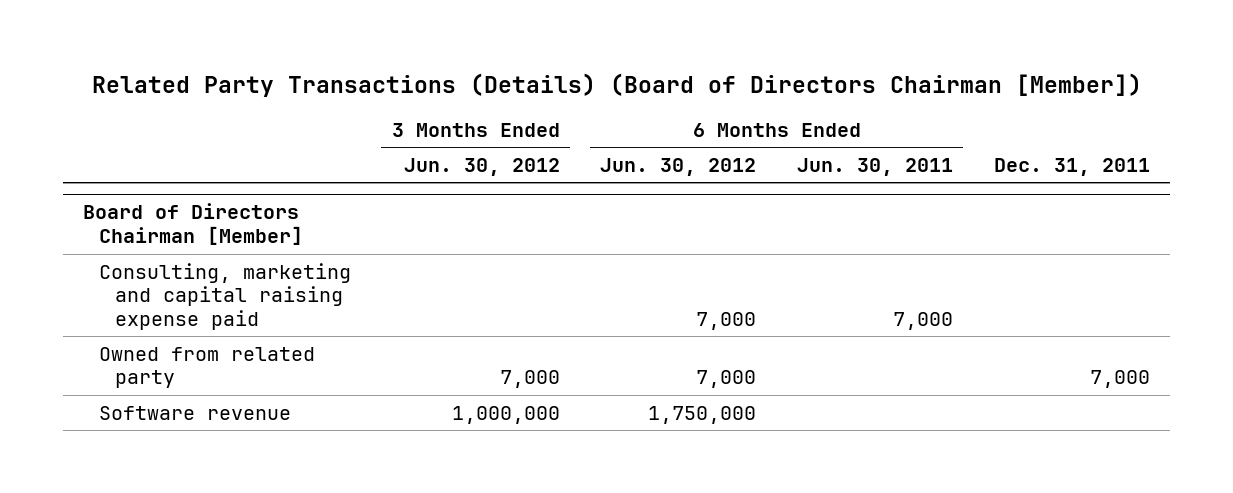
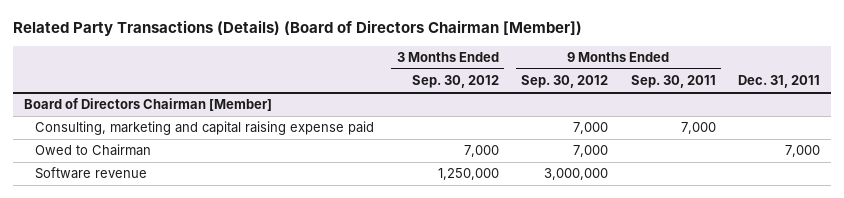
- | 3 Months Ended Jun. 30, 2012 | 6 Months Ended Jun. 30, 2012 | 6 Months Ended Jun. 30, 2011 | Dec. 31, 2011
+ | 3 Months Ended Sep. 30, 2012 | 9 Months Ended Sep. 30, 2012 | 9 Months Ended Sep. 30, 2011 | Dec. 31, 2011
@ Board of Directors Chairman [Member]
- Owned from related party | 7,000 | 7,000 | | 7,000
+ Owed to Chairman | 7,000 | 7,000 | | 7,000

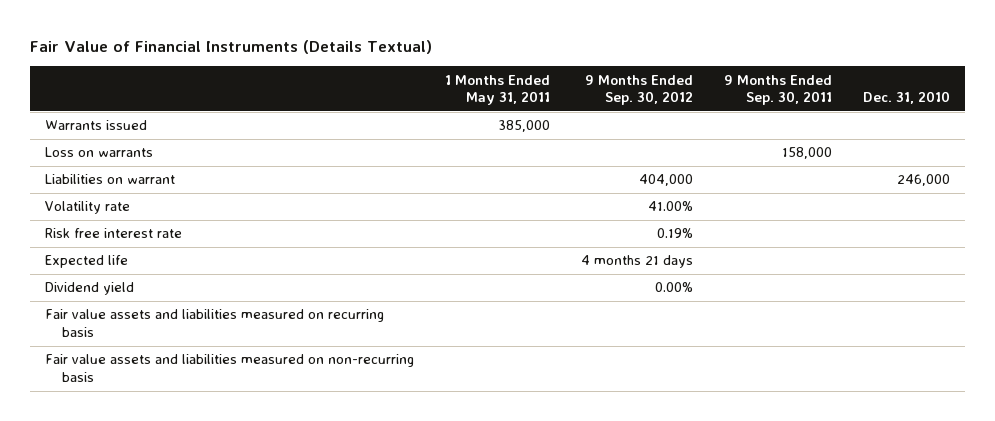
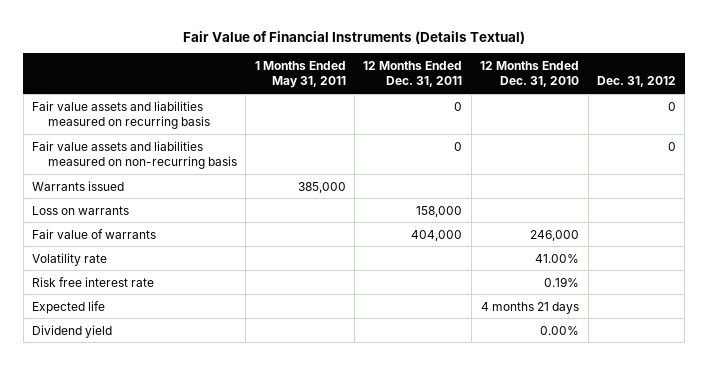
- | 1 Months Ended May 31, 2011 | 9 Months Ended Sep. 30, 2012 | 9 Months Ended Sep. 30, 2011 | Dec. 31, 2010
+ | 1 Months Ended May 31, 2011 | 12 Months Ended Dec. 31, 2011 | 12 Months Ended Dec. 31, 2010 | Dec. 31, 2012
moved up: Fair value assets and liabilities measured on recurring basis | | 0 | | 0
moved up: Fair value assets and liabilities measured on non-recurring basis | | 0 | | 0
- Liabilities on warrant | | 404,000 | | 246,000
+ Fair value of warrants | | 404,000 | 246,000 |

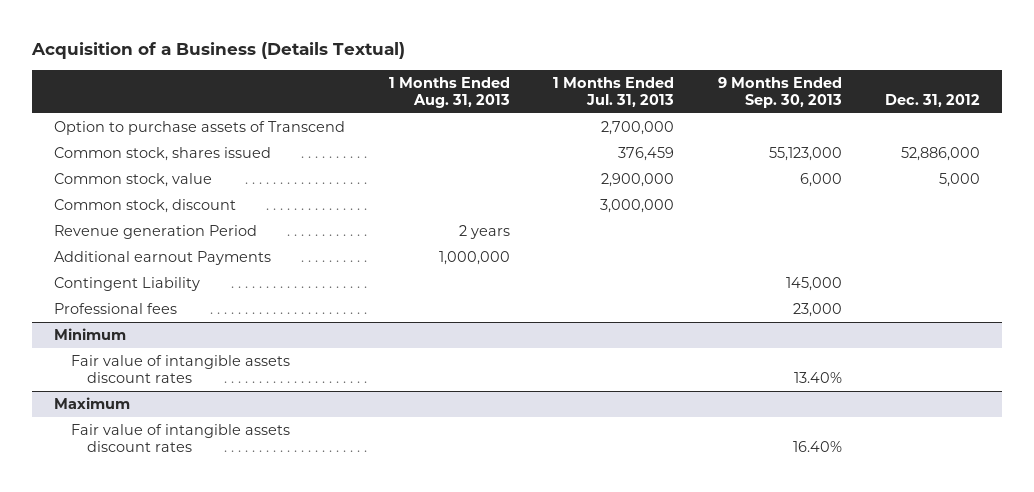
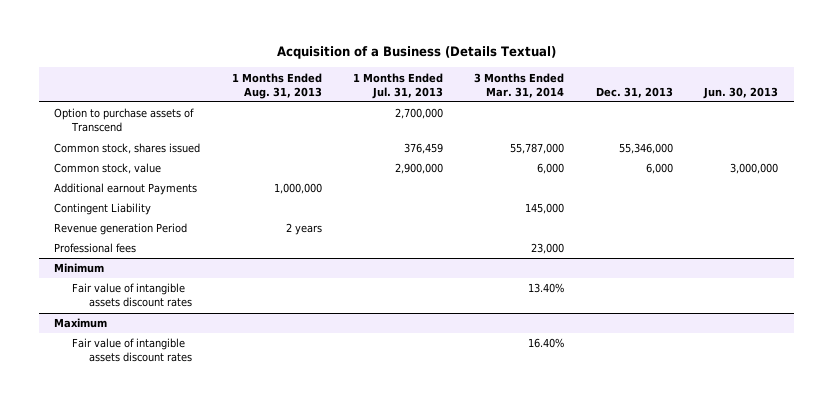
- | 1 Months Ended Aug. 31, 2013 | 1 Months Ended Jul. 31, 2013 | 9 Months Ended Sep. 30, 2013 | Dec. 31, 2012
+ | 1 Months Ended Aug. 31, 2013 | 1 Months Ended Jul. 31, 2013 | 3 Months Ended Mar. 31, 2014 | Dec. 31, 2013 | Jun. 30, 2013
- Common stock, discount | | 3,000,000 | |
moved down: Revenue generation Period | 2 years | | | |

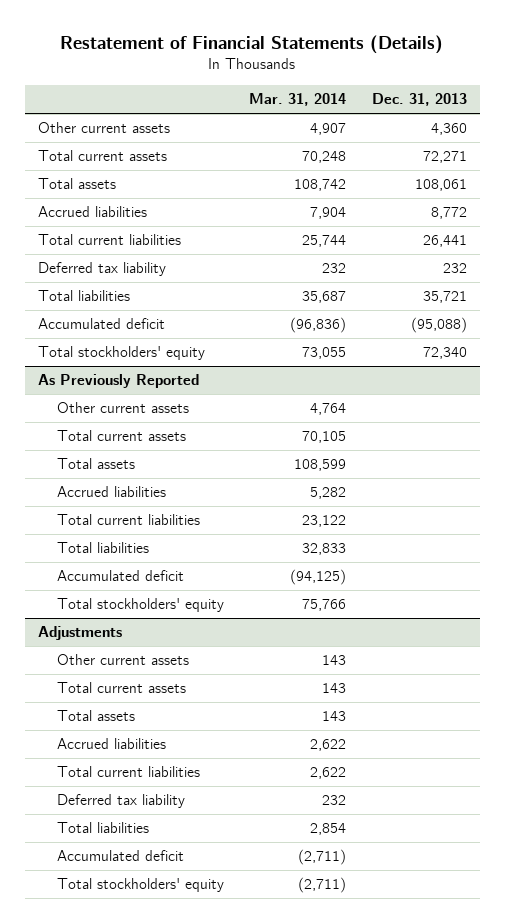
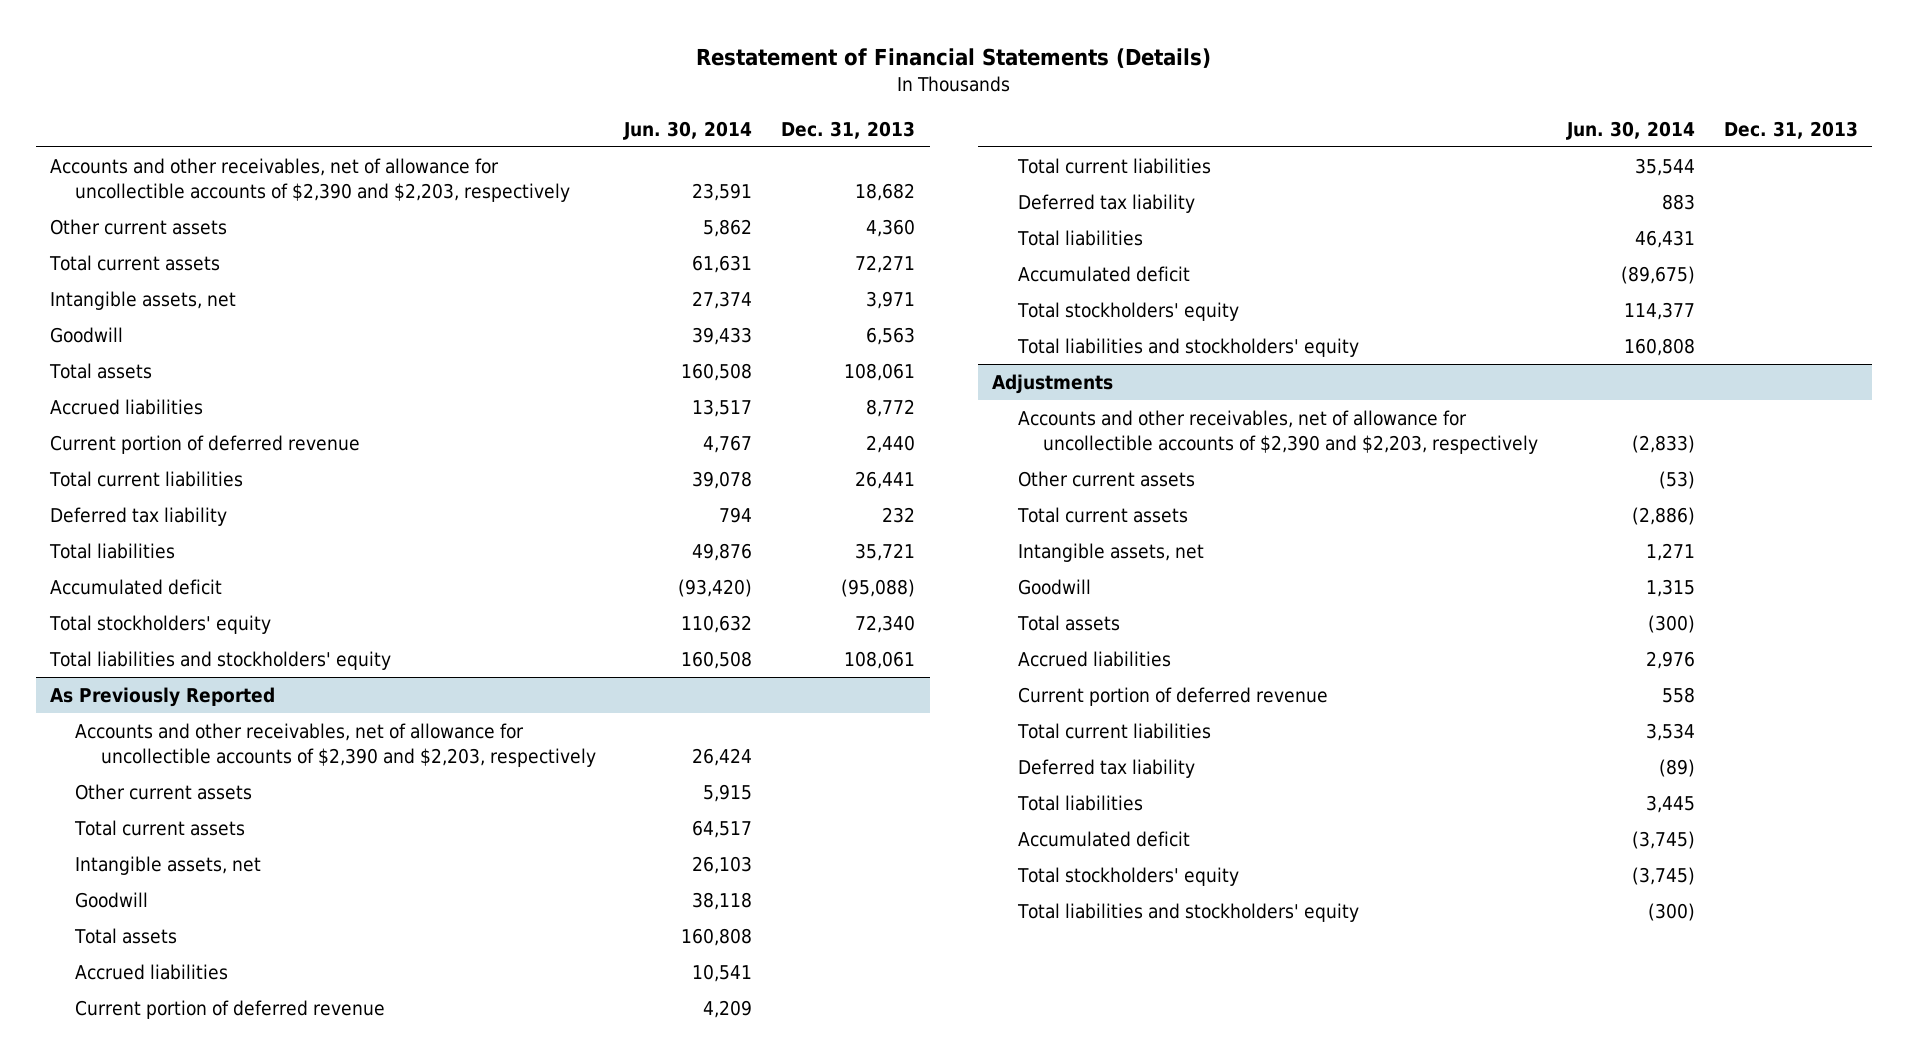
- | Mar. 31, 2014 | Dec. 31, 2013
+ | Jun. 30, 2014 | Dec. 31, 2013
+ Accounts and other receivables, net of allowance for uncollectible accounts of $2,390 and $2,203, respectively | 23,591 | 18,682
+ Intangible assets, net | 27,374 | 3,971
+ Goodwill | 39,433 | 6,563
+ Current portion of deferred revenue | 4,767 | 2,440
+ Total liabilities and stockholders' equity | 160,508 | 108,061
@ As Previously Reported
+ Accounts and other receivables, net of allowance for uncollectible accounts of $2,390 and $2,203, respectively | 26,424 |
+ Intangible assets, net | 26,103 |
+ Goodwill | 38,118 |
+ Current portion of deferred revenue | 4,209 |
+ Deferred tax liability | 883 |
+ Total liabilities and stockholders' equity | 160,808 |
@ Adjustments
+ Accounts and other receivables, net of allowance for uncollectible accounts of $2,390 and $2,203, respectively | (2,833) |
+ Intangible assets, net | 1,271 |
+ Goodwill | 1,315 |
+ Current portion of deferred revenue | 558 |
+ Total liabilities and stockholders' equity | (300) |

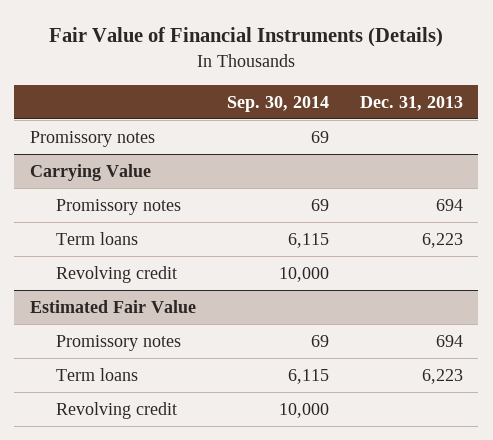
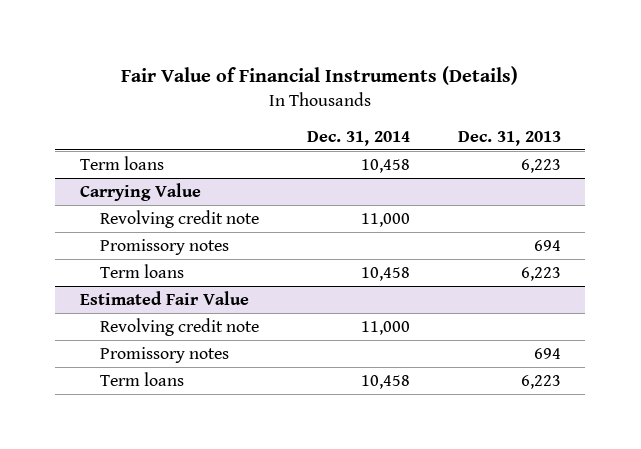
- | Sep. 30, 2014 | Dec. 31, 2013
+ | Dec. 31, 2014 | Dec. 31, 2013
- Promissory notes | 69 |
+ Term loans | 10,458 | 6,223
@ Carrying Value
+ Revolving credit note | 11,000 |
- Revolving credit | 10,000 |
@ Estimated Fair Value
+ Revolving credit note | 11,000 |
- Revolving credit | 10,000 |

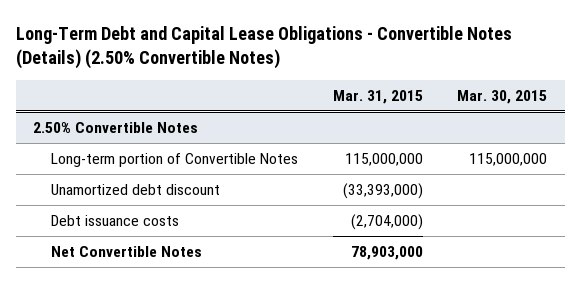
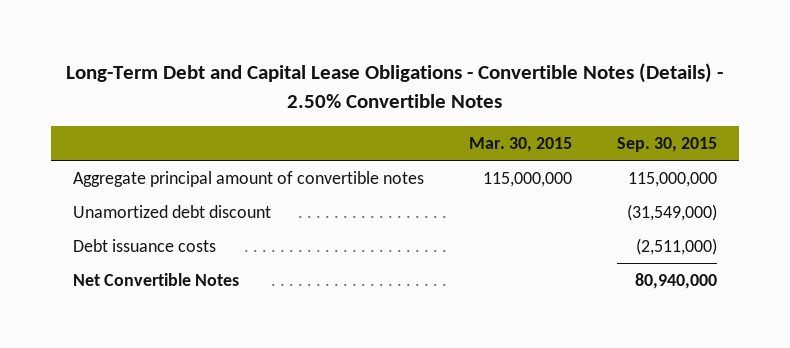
- Long-Term Debt and Capital Lease Obligations - Convertible Notes (Details) (2.50% Convertible Notes)
+ Long-Term Debt and Capital Lease Obligations - Convertible Notes (Details) - 2.50% Convertible Notes
- | Mar. 31, 2015 | Mar. 30, 2015
+ | Mar. 30, 2015 | Sep. 30, 2015
- 2.50% Convertible Notes
- Long-term portion of Convertible Notes | 115,000,000 | 115,000,000
- Unamortized debt discount | (33,393,000) |
- Debt issuance costs | (2,704,000) |
- Net Convertible Notes | 78,903,000 |
+ Aggregate principal amount of convertible notes | 115,000,000 | 115,000,000
+ Unamortized debt discount | | (31,549,000)
+ Debt issuance costs | | (2,511,000)
+ Net Convertible Notes | | 80,940,000

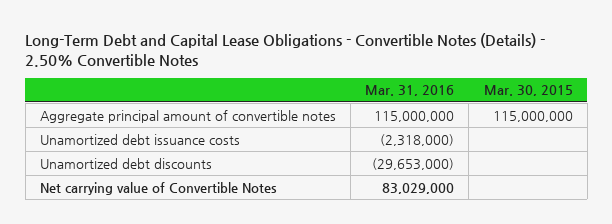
- | Mar. 30, 2015 | Sep. 30, 2015
+ | Mar. 31, 2016 | Mar. 30, 2015
- Unamortized debt discount | | (31,549,000)
- Debt issuance costs | | (2,511,000)
- Net Convertible Notes | | 80,940,000
+ Unamortized debt issuance costs | (2,318,000) |
+ Unamortized debt discounts | (29,653,000) |
+ Net carrying value of Convertible Notes | 83,029,000 |

